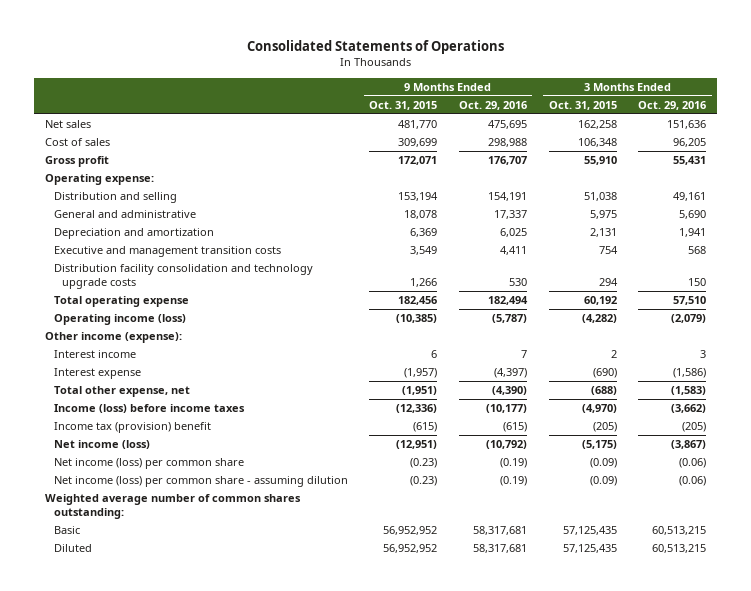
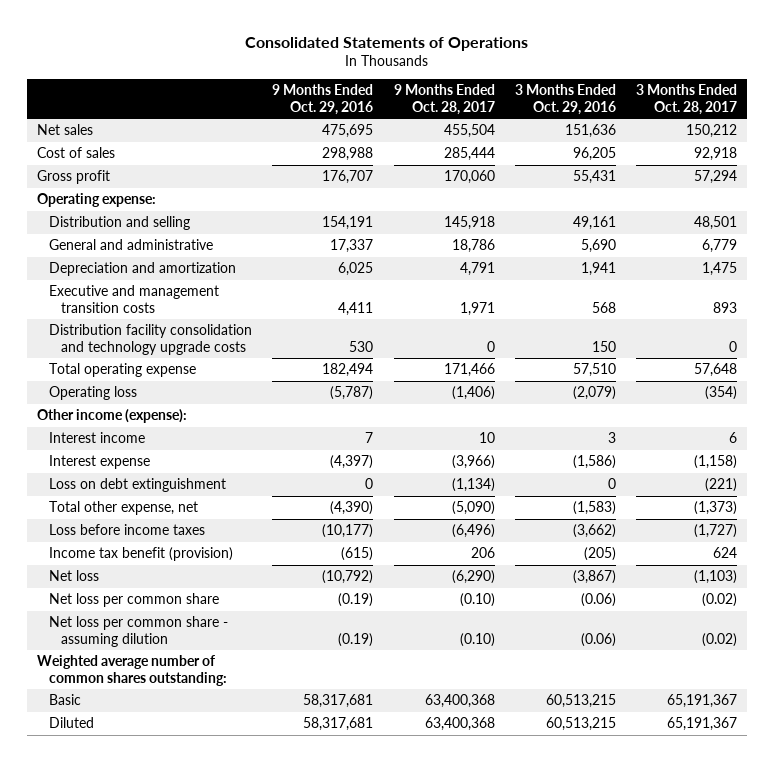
- | 9 Months Ended Oct. 31, 2015 | 9 Months Ended Oct. 29, 2016 | 3 Months Ended Oct. 31, 2015 | 3 Months Ended Oct. 29, 2016
+ | 9 Months Ended Oct. 29, 2016 | 9 Months Ended Oct. 28, 2017 | 3 Months Ended Oct. 29, 2016 | 3 Months Ended Oct. 28, 2017
- Operating income (loss) | (10,385) | (5,787) | (4,282) | (2,079)
+ Operating loss | (5,787) | (1,406) | (2,079) | (354)
+ Loss on debt extinguishment | 0 | (1,134) | 0 | (221)
- Income (loss) before income taxes | (12,336) | (10,177) | (4,970) | (3,662)
- Income tax (provision) benefit | (615) | (615) | (205) | (205)
- Net income (loss) | (12,951) | (10,792) | (5,175) | (3,867)
- Net income (loss) per common share | (0.23) | (0.19) | (0.09) | (0.06)
- Net income (loss) per common share - assuming dilution | (0.23) | (0.19) | (0.09) | (0.06)
+ Loss before income taxes | (10,177) | (6,496) | (3,662) | (1,727)
+ Income tax benefit (provision) | (615) | 206 | (205) | 624
+ Net loss | (10,792) | (6,290) | (3,867) | (1,103)
+ Net loss per common share | (0.19) | (0.10) | (0.06) | (0.02)
+ Net loss per common share - assuming dilution | (0.19) | (0.10) | (0.06) | (0.02)

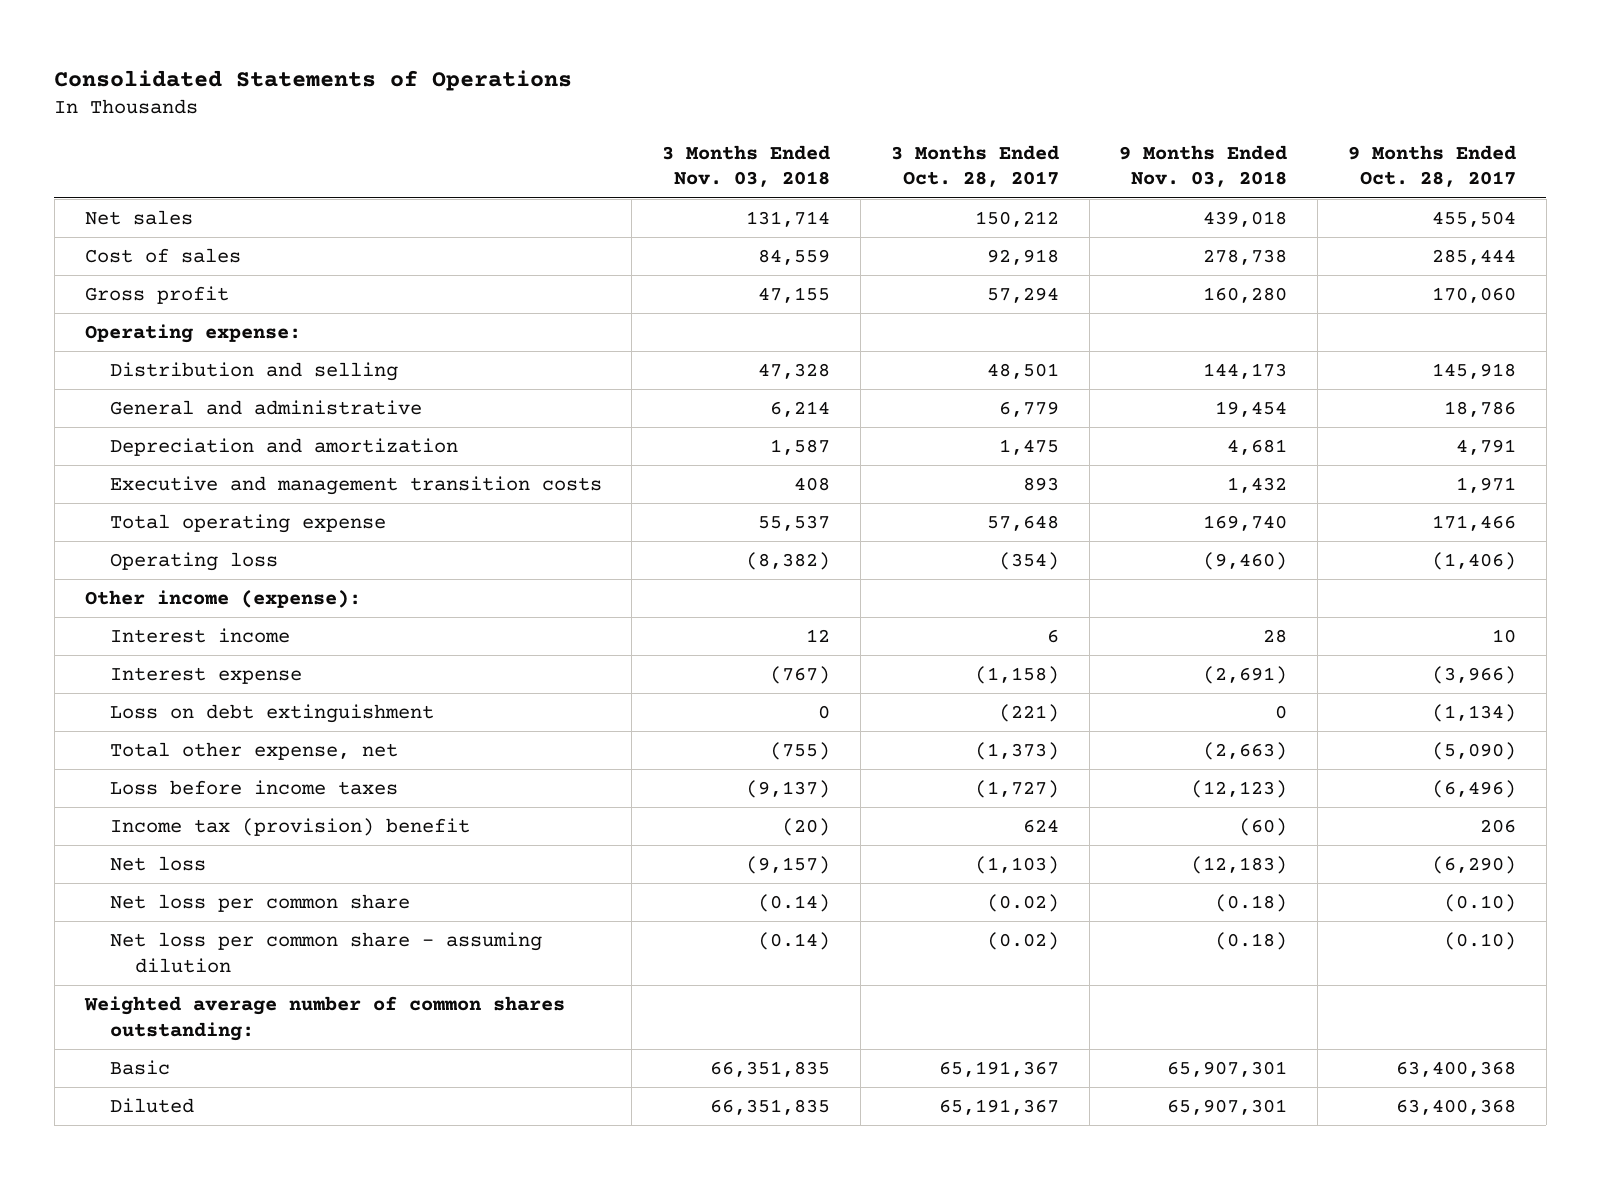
- | 9 Months Ended Oct. 29, 2016 | 9 Months Ended Oct. 28, 2017 | 3 Months Ended Oct. 29, 2016 | 3 Months Ended Oct. 28, 2017
+ | 3 Months Ended Nov. 03, 2018 | 3 Months Ended Oct. 28, 2017 | 9 Months Ended Nov. 03, 2018 | 9 Months Ended Oct. 28, 2017
- Distribution facility consolidation and technology upgrade costs | 530 | 0 | 150 | 0
- Income tax benefit (provision) | (615) | 206 | (205) | 624
+ Income tax (provision) benefit | (20) | 624 | (60) | 206

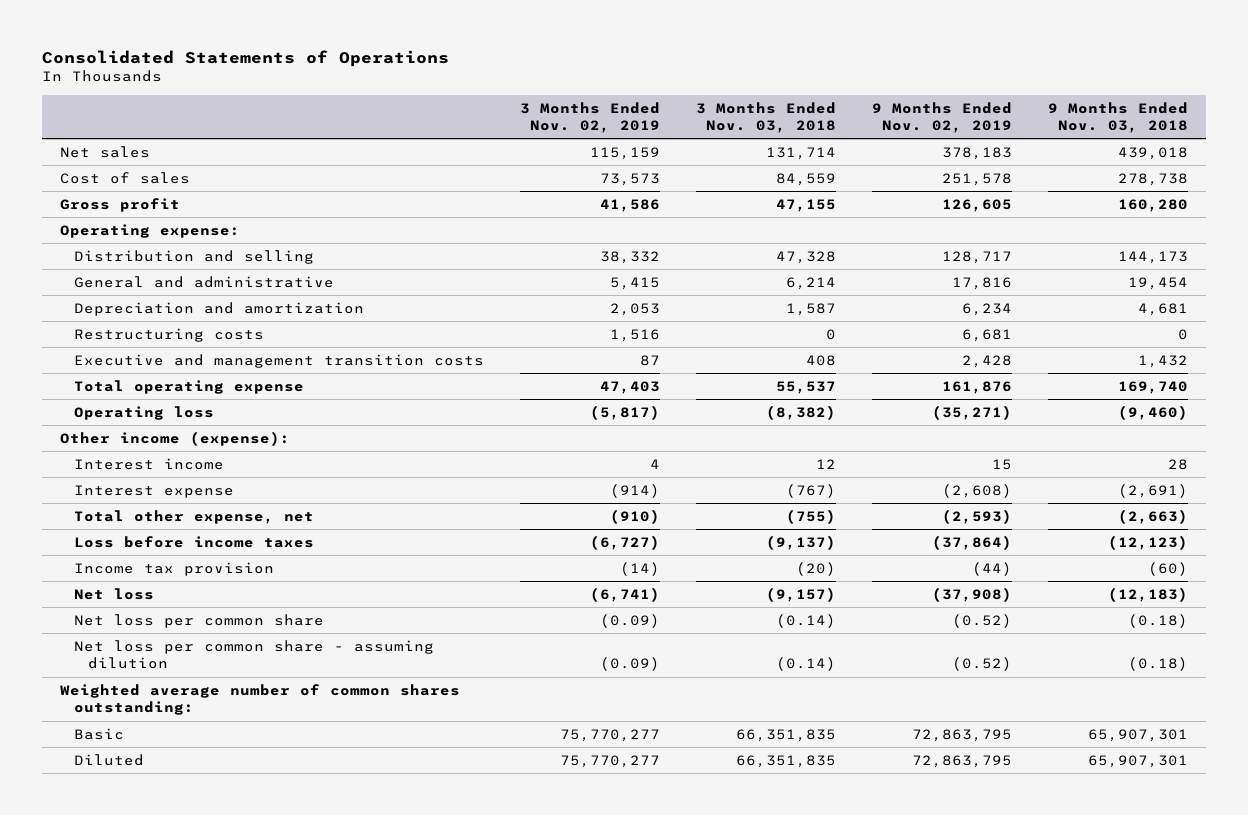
- | 3 Months Ended Nov. 03, 2018 | 3 Months Ended Oct. 28, 2017 | 9 Months Ended Nov. 03, 2018 | 9 Months Ended Oct. 28, 2017
+ | 3 Months Ended Nov. 02, 2019 | 3 Months Ended Nov. 03, 2018 | 9 Months Ended Nov. 02, 2019 | 9 Months Ended Nov. 03, 2018
+ Restructuring costs | 1,516 | 0 | 6,681 | 0
- Loss on debt extinguishment | 0 | (221) | 0 | (1,134)
- Income tax (provision) benefit | (20) | 624 | (60) | 206
+ Income tax provision | (14) | (20) | (44) | (60)

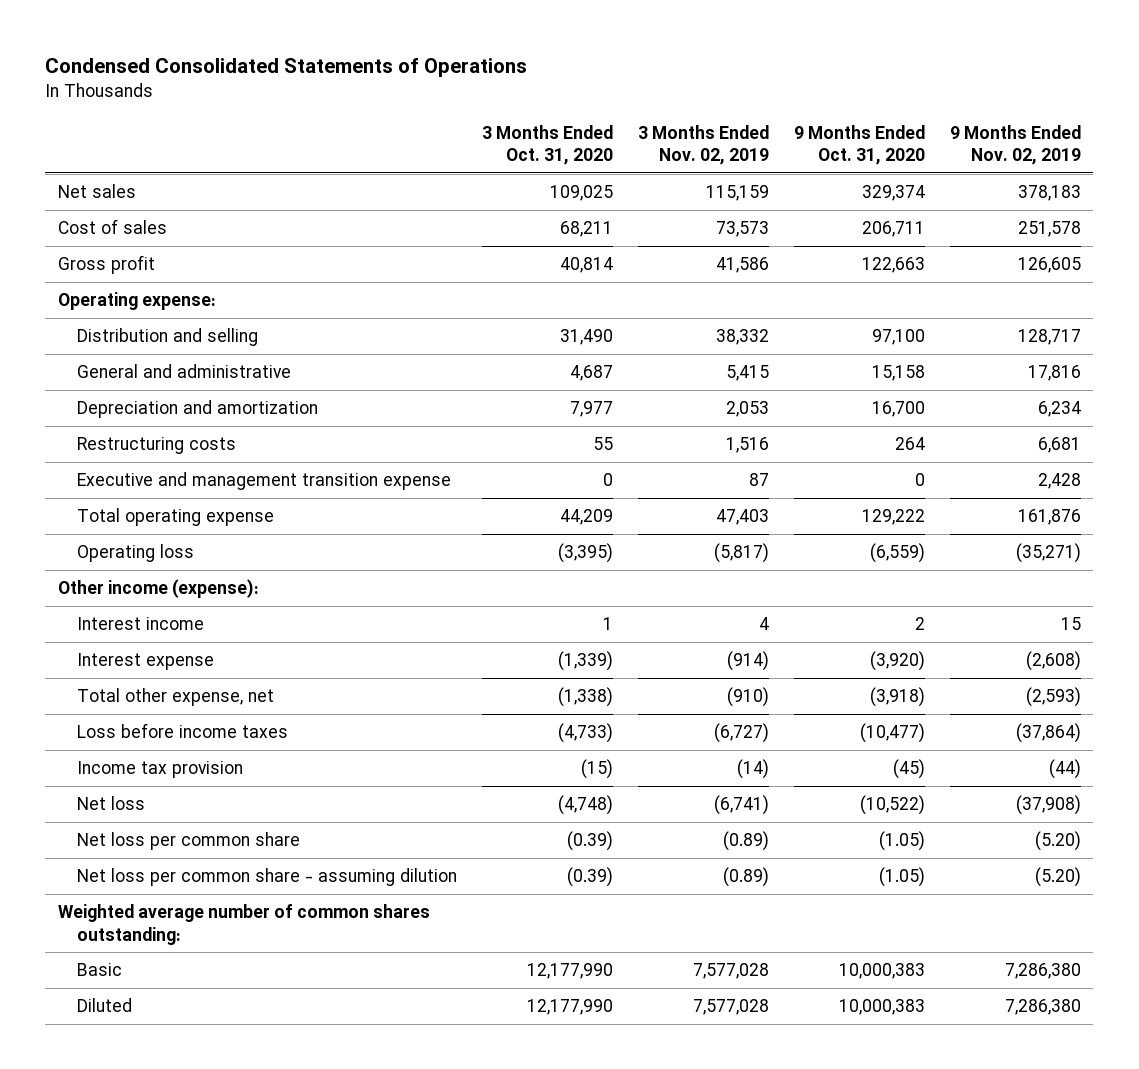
- Consolidated Statements of Operations
+ Condensed Consolidated Statements of Operations
- | 3 Months Ended Nov. 02, 2019 | 3 Months Ended Nov. 03, 2018 | 9 Months Ended Nov. 02, 2019 | 9 Months Ended Nov. 03, 2018
+ | 3 Months Ended Oct. 31, 2020 | 3 Months Ended Nov. 02, 2019 | 9 Months Ended Oct. 31, 2020 | 9 Months Ended Nov. 02, 2019
- Executive and management transition costs | 87 | 408 | 2,428 | 1,432
+ Executive and management transition expense | 0 | 87 | 0 | 2,428
- Net loss per common share | (0.09) | (0.14) | (0.52) | (0.18)
- Net loss per common share - assuming dilution | (0.09) | (0.14) | (0.52) | (0.18)
+ Net loss per common share | (0.39) | (0.89) | (1.05) | (5.20)
+ Net loss per common share - assuming dilution | (0.39) | (0.89) | (1.05) | (5.20)
- Basic | 75,770,277 | 66,351,835 | 72,863,795 | 65,907,301
- Diluted | 75,770,277 | 66,351,835 | 72,863,795 | 65,907,301
+ Basic | 12,177,990 | 7,577,028 | 10,000,383 | 7,286,380
+ Diluted | 12,177,990 | 7,577,028 | 10,000,383 | 7,286,380

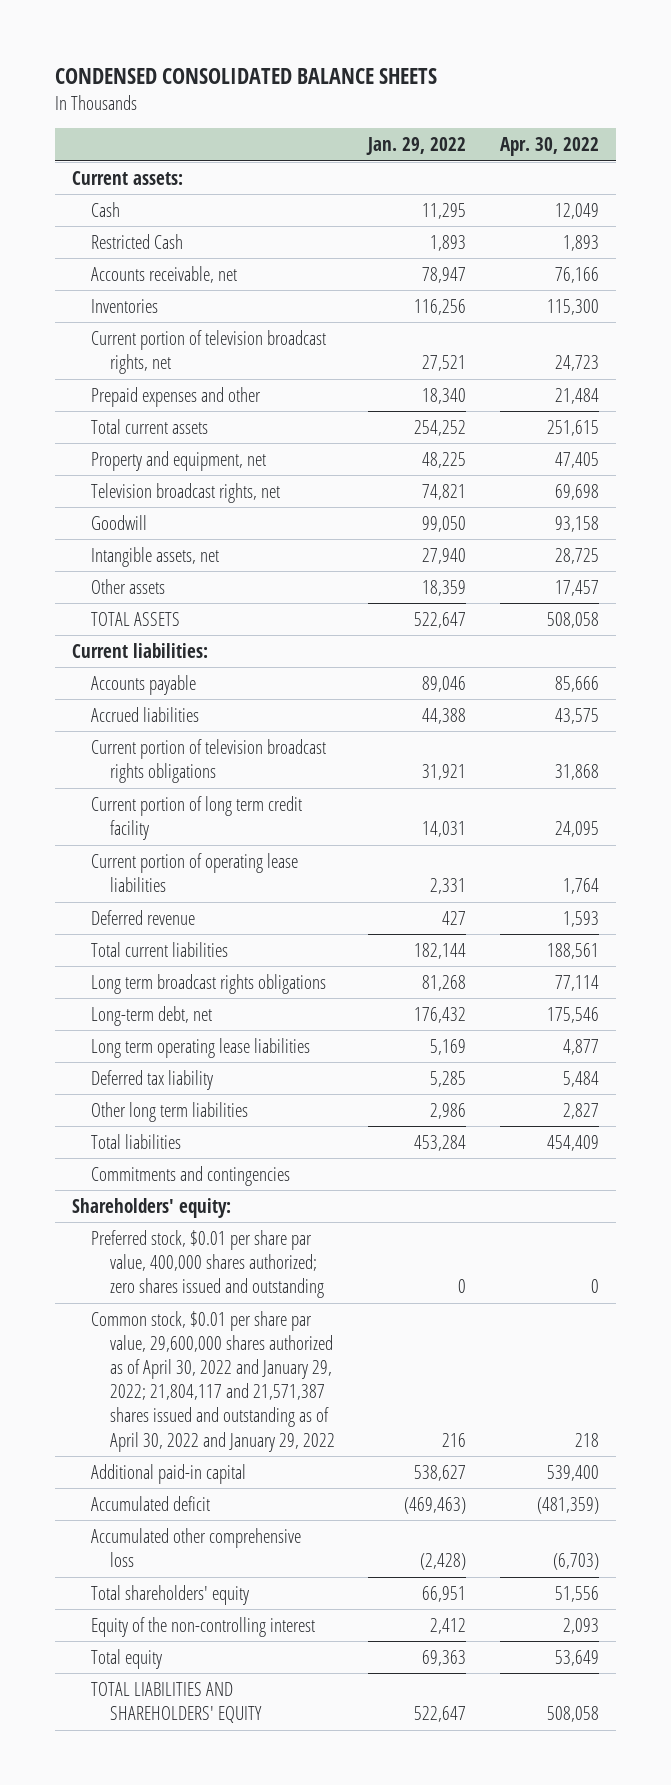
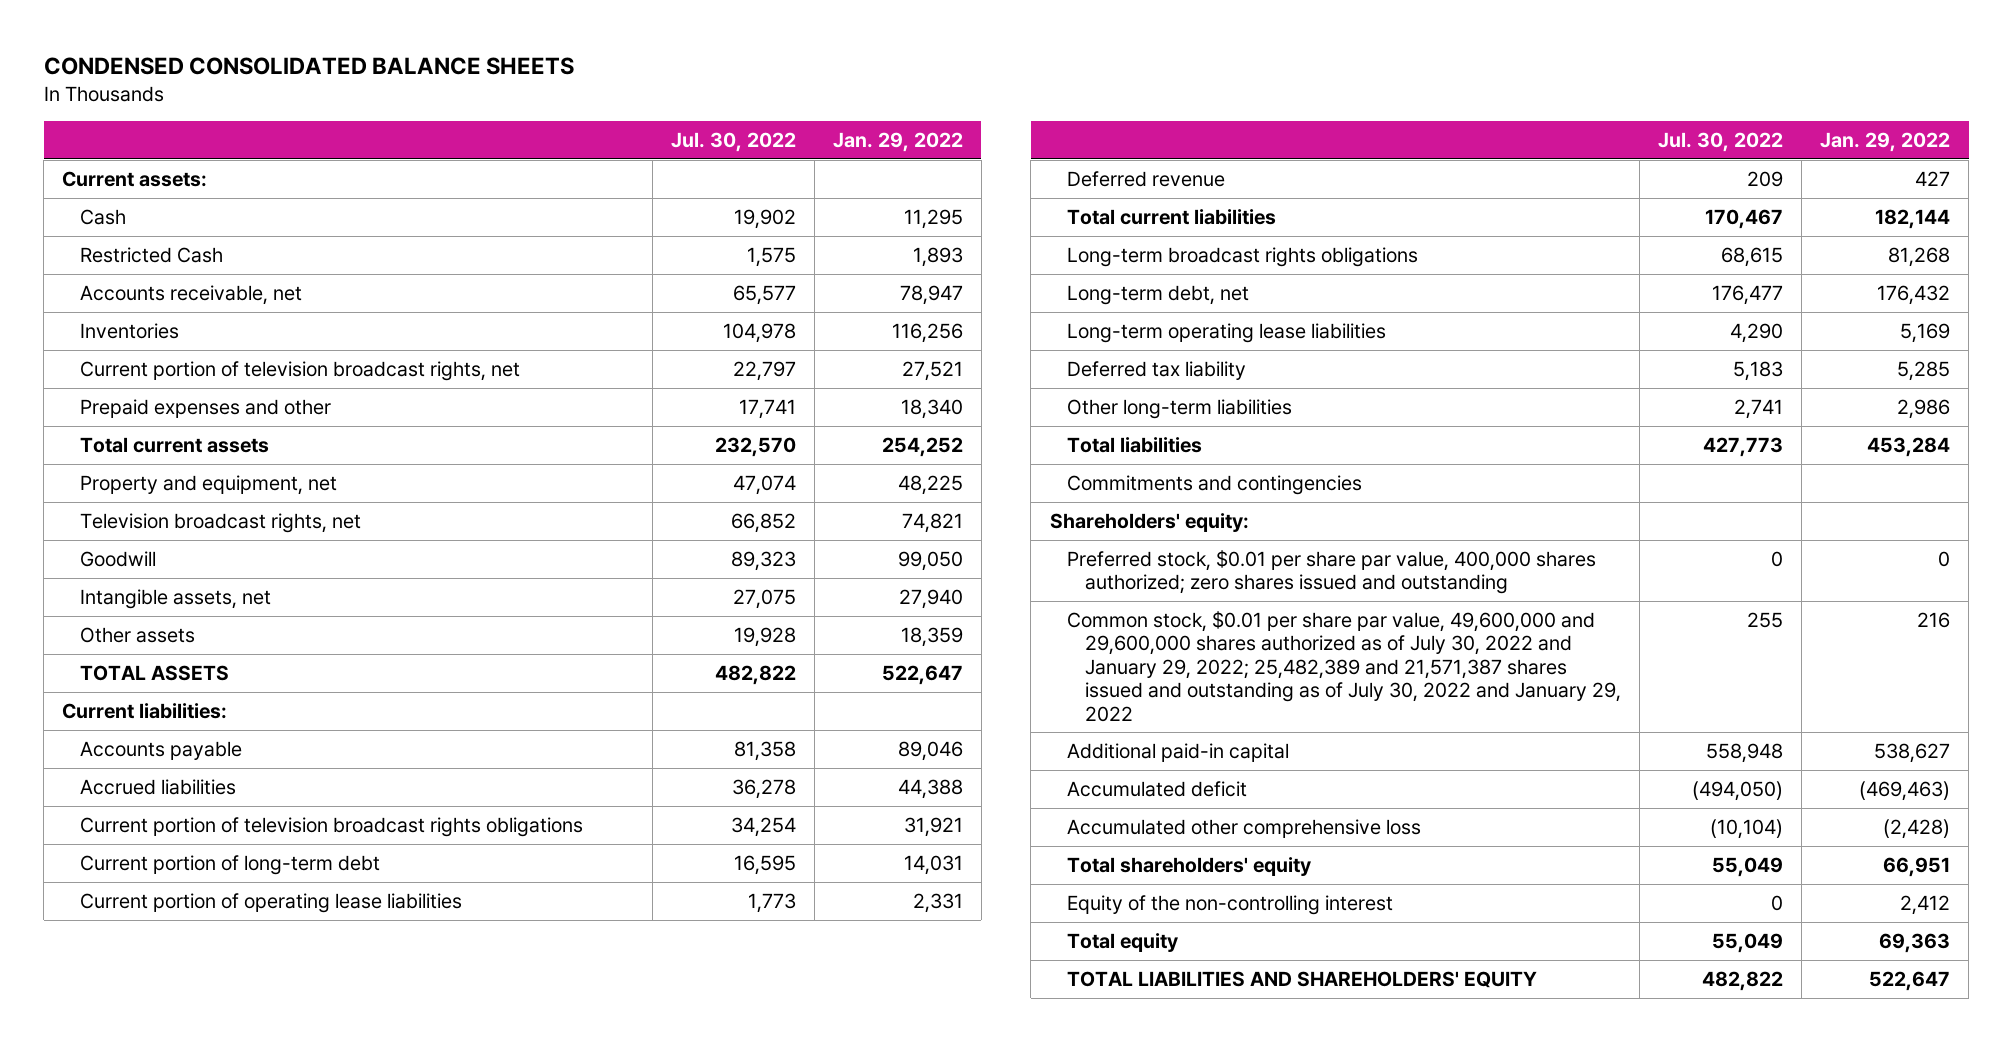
- | Jan. 29, 2022 | Apr. 30, 2022
+ | Jul. 30, 2022 | Jan. 29, 2022
- Current portion of long term credit facility | 14,031 | 24,095
+ Current portion of long-term debt | 16,595 | 14,031
- Long term broadcast rights obligations | 81,268 | 77,114
+ Long-term broadcast rights obligations | 68,615 | 81,268
- Long term operating lease liabilities | 5,169 | 4,877
+ Long-term operating lease liabilities | 4,290 | 5,169
- Other long term liabilities | 2,986 | 2,827
+ Other long-term liabilities | 2,741 | 2,986
- Common stock, $0.01 per share par value, 29,600,000 shares authorized as of April 30, 2022 and January 29, 2022; 21,804,117 and 21,571,387 shares issued and outstanding as of April 30, 2022 and January 29, 2022 | 216 | 218
+ Common stock, $0.01 per share par value, 49,600,000 and 29,600,000 shares authorized as of July 30, 2022 and January 29, 2022; 25,482,389 and 21,571,387 shares issued and outstanding as of July 30, 2022 and January 29, 2022 | 255 | 216

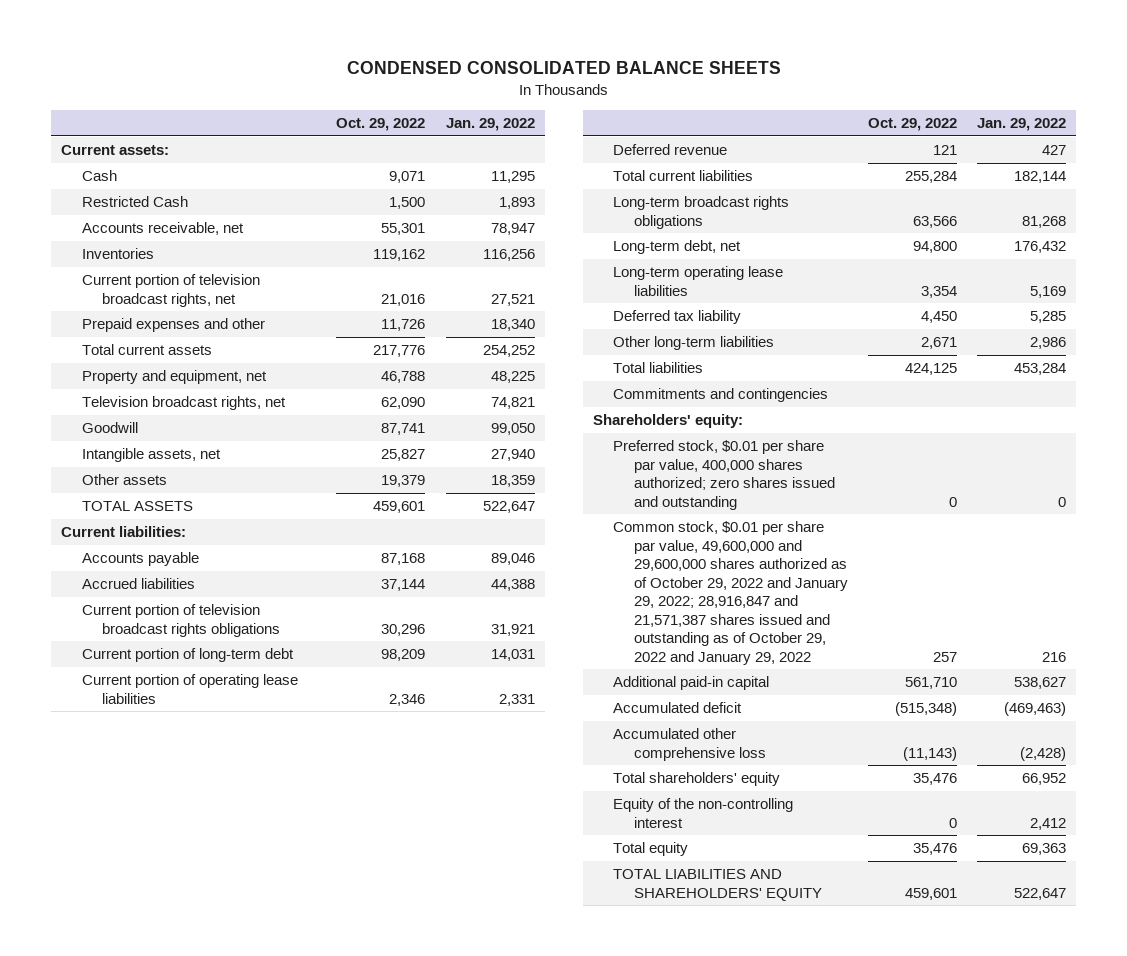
- | Jul. 30, 2022 | Jan. 29, 2022
+ | Oct. 29, 2022 | Jan. 29, 2022
- Common stock, $0.01 per share par value, 49,600,000 and 29,600,000 shares authorized as of July 30, 2022 and January 29, 2022; 25,482,389 and 21,571,387 shares issued and outstanding as of July 30, 2022 and January 29, 2022 | 255 | 216
+ Common stock, $0.01 per share par value, 49,600,000 and 29,600,000 shares authorized as of October 29, 2022 and January 29, 2022; 28,916,847 and 21,571,387 shares issued and outstanding as of October 29, 2022 and January 29, 2022 | 257 | 216
- Total shareholders' equity | 55,049 | 66,951
+ Total shareholders' equity | 35,476 | 66,952

